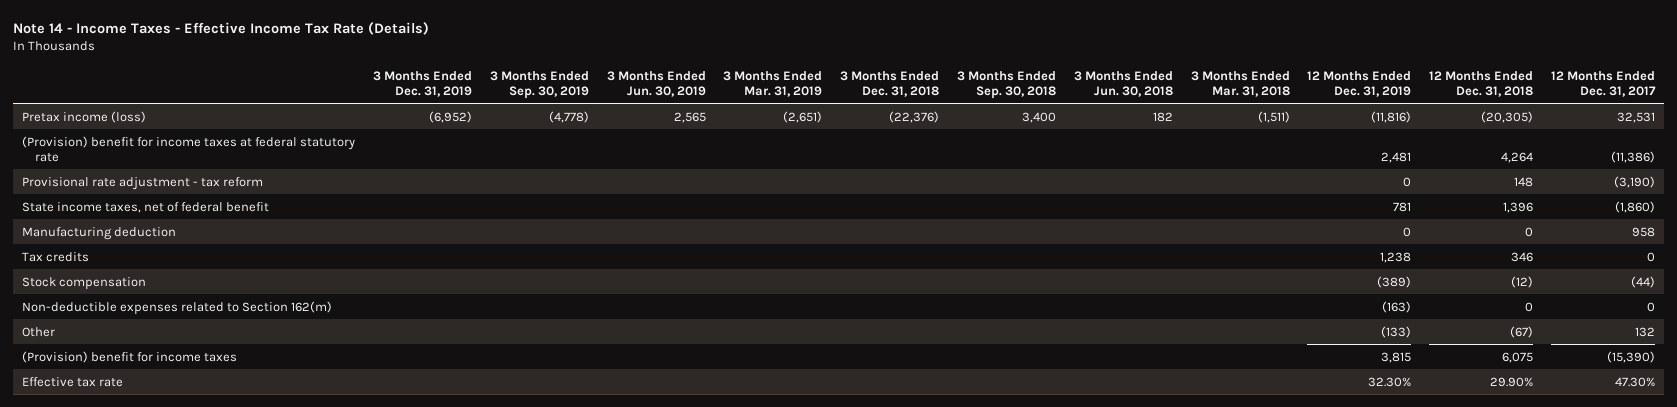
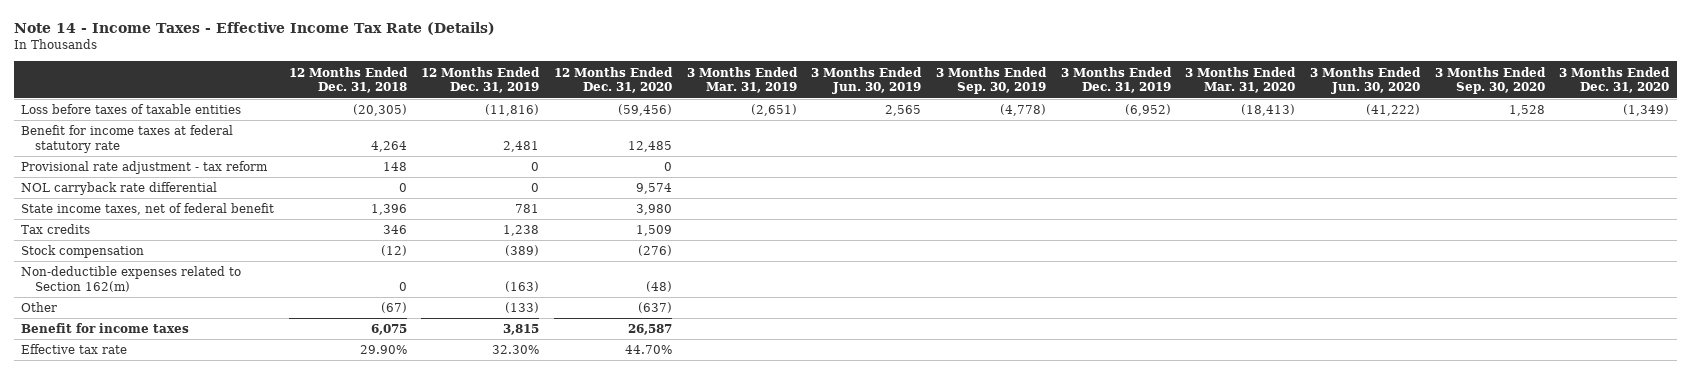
- | 3 Months Ended Dec. 31, 2019 | 3 Months Ended Sep. 30, 2019 | 3 Months Ended Jun. 30, 2019 | 3 Months Ended Mar. 31, 2019 | 3 Months Ended Dec. 31, 2018 | 3 Months Ended Sep. 30, 2018 | 3 Months Ended Jun. 30, 2018 | 3 Months Ended Mar. 31, 2018 | 12 Months Ended Dec. 31, 2019 | 12 Months Ended Dec. 31, 2018 | 12 Months Ended Dec. 31, 2017
+ | 12 Months Ended Dec. 31, 2018 | 12 Months Ended Dec. 31, 2019 | 12 Months Ended Dec. 31, 2020 | 3 Months Ended Mar. 31, 2019 | 3 Months Ended Jun. 30, 2019 | 3 Months Ended Sep. 30, 2019 | 3 Months Ended Dec. 31, 2019 | 3 Months Ended Mar. 31, 2020 | 3 Months Ended Jun. 30, 2020 | 3 Months Ended Sep. 30, 2020 | 3 Months Ended Dec. 31, 2020
- Pretax income (loss) | (6,952) | (4,778) | 2,565 | (2,651) | (22,376) | 3,400 | 182 | (1,511) | (11,816) | (20,305) | 32,531
- (Provision) benefit for income taxes at federal statutory rate | | | | | | | | | 2,481 | 4,264 | (11,386)
+ Loss before taxes of taxable entities | (20,305) | (11,816) | (59,456) | (2,651) | 2,565 | (4,778) | (6,952) | (18,413) | (41,222) | 1,528 | (1,349)
+ Benefit for income taxes at federal statutory rate | 4,264 | 2,481 | 12,485 | | | | | | | |
+ NOL carryback rate differential | 0 | 0 | 9,574 | | | | | | | |
- Manufacturing deduction | | | | | | | | | 0 | 0 | 958
- (Provision) benefit for income taxes | | | | | | | | | 3,815 | 6,075 | (15,390)
+ Benefit for income taxes | 6,075 | 3,815 | 26,587 | | | | | | | |

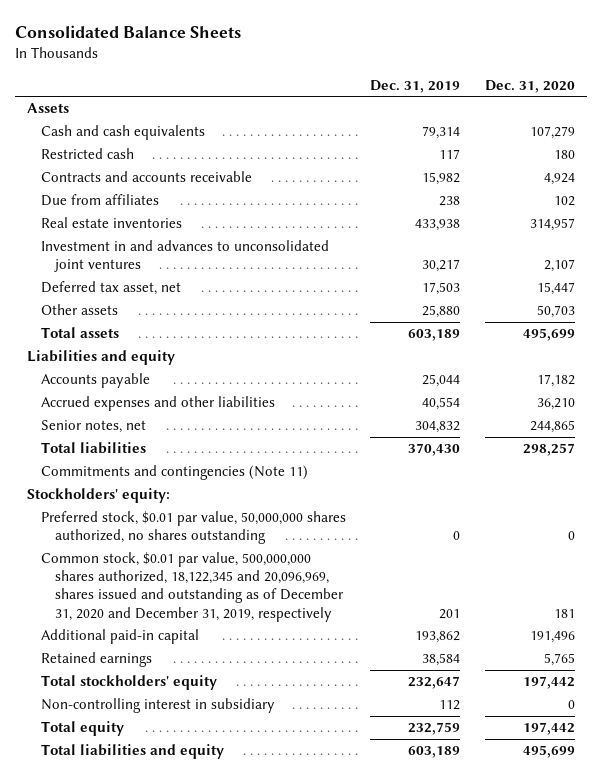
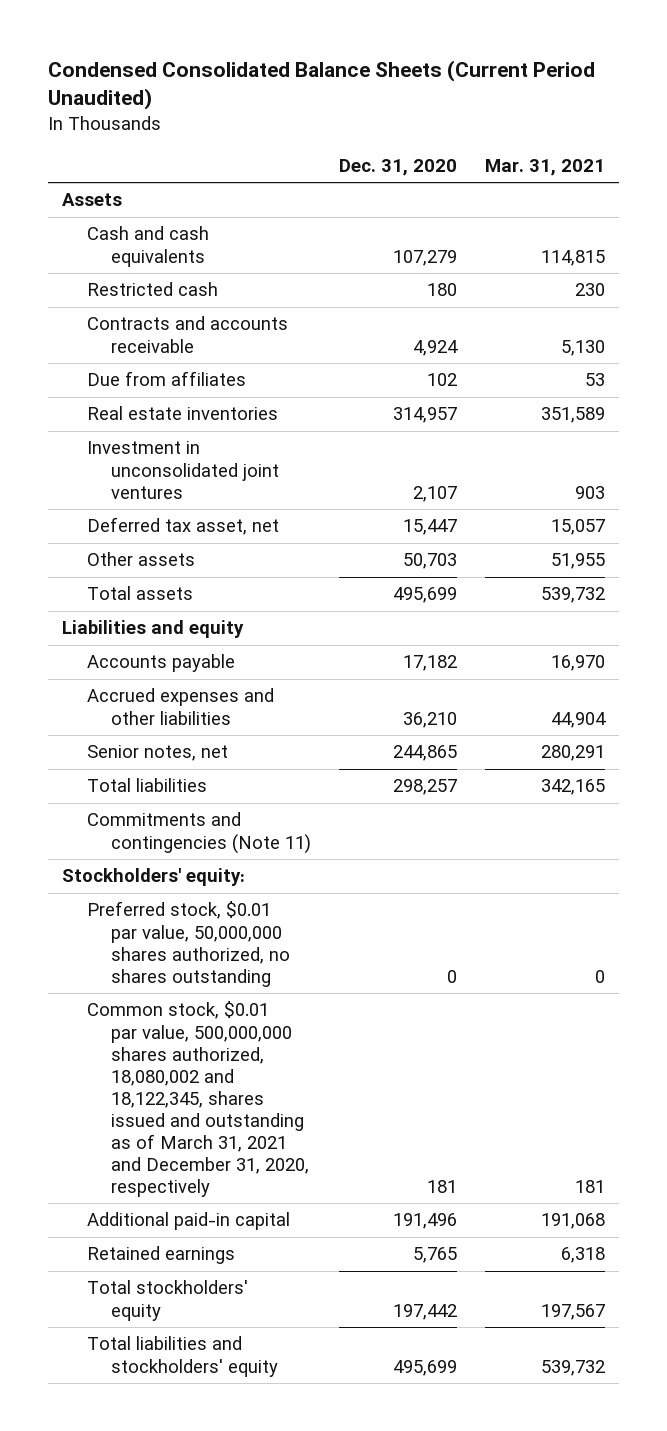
- Consolidated Balance Sheets
+ Condensed Consolidated Balance Sheets (Current Period Unaudited)
- | Dec. 31, 2019 | Dec. 31, 2020
+ | Dec. 31, 2020 | Mar. 31, 2021
- Investment in and advances to unconsolidated joint ventures | 30,217 | 2,107
+ Investment in unconsolidated joint ventures | 2,107 | 903
- Common stock, $0.01 par value, 500,000,000 shares authorized, 18,122,345 and 20,096,969, shares issued and outstanding as of December 31, 2020 and December 31, 2019, respectively | 201 | 181
+ Common stock, $0.01 par value, 500,000,000 shares authorized, 18,080,002 and 18,122,345, shares issued and outstanding as of March 31, 2021 and December 31, 2020, respectively | 181 | 181
- Non-controlling interest in subsidiary | 112 | 0
- Total equity | 232,759 | 197,442
- Total liabilities and equity | 603,189 | 495,699
+ Total liabilities and stockholders' equity | 495,699 | 539,732

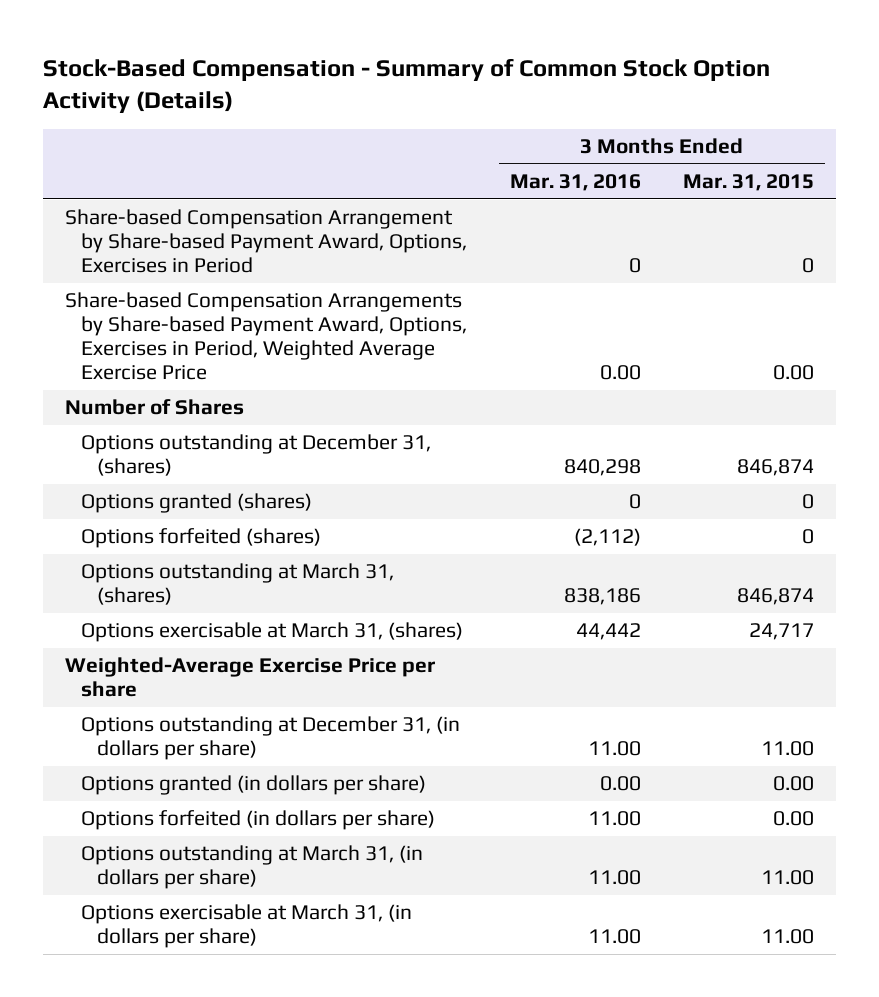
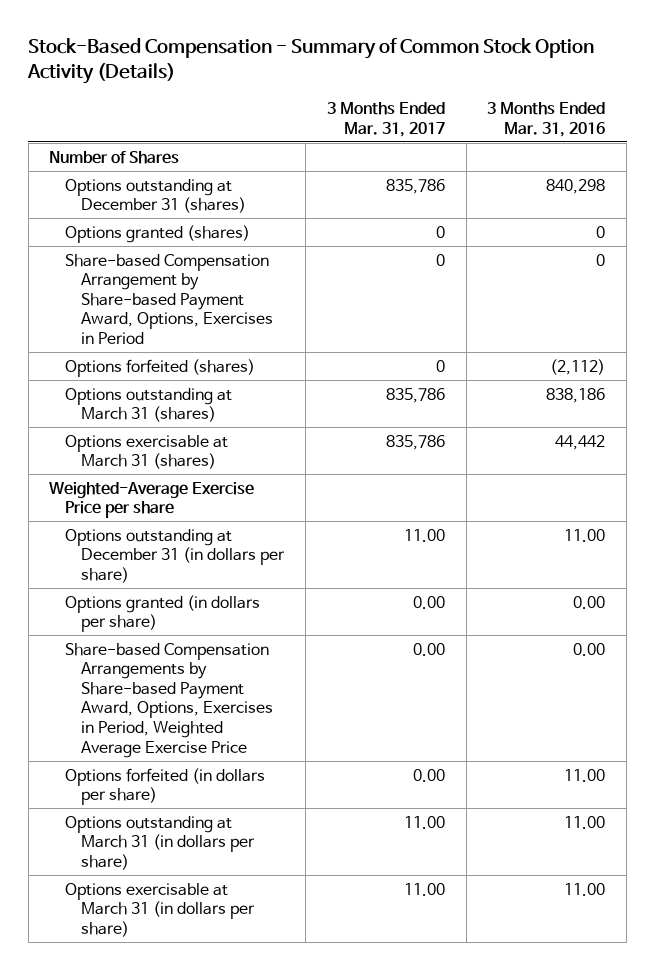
- | 3 Months Ended Mar. 31, 2016 | 3 Months Ended Mar. 31, 2015
+ | 3 Months Ended Mar. 31, 2017 | 3 Months Ended Mar. 31, 2016
- Options outstanding at December 31, (shares) | 840,298 | 846,874
+ Options outstanding at December 31 (shares) | 835,786 | 840,298
moved down: Share-based Compensation Arrangement by Share-based Payment Award, Options, Exercises in Period | 0 | 0
- Options outstanding at March 31, (shares) | 838,186 | 846,874
- Options exercisable at March 31, (shares) | 44,442 | 24,717
+ Options outstanding at March 31 (shares) | 835,786 | 838,186
+ Options exercisable at March 31 (shares) | 835,786 | 44,442
- Options outstanding at December 31, (in dollars per share) | 11.00 | 11.00
+ Options outstanding at December 31 (in dollars per share) | 11.00 | 11.00
moved down: Share-based Compensation Arrangements by Share-based Payment Award, Options, Exercises in Period, Weighted Average Exercise Price | 0.00 | 0.00
- Options outstanding at March 31, (in dollars per share) | 11.00 | 11.00
- Options exercisable at March 31, (in dollars per share) | 11.00 | 11.00
+ Options outstanding at March 31 (in dollars per share) | 11.00 | 11.00
+ Options exercisable at March 31 (in dollars per share) | 11.00 | 11.00

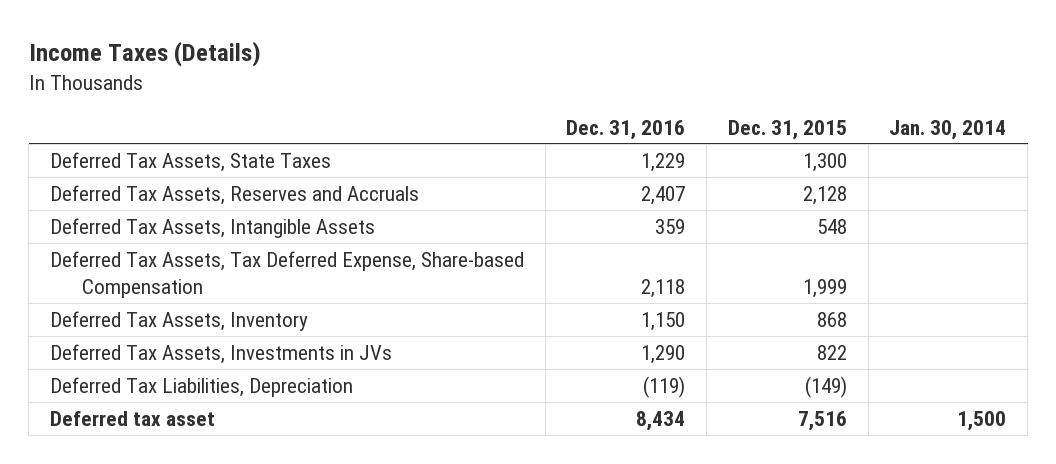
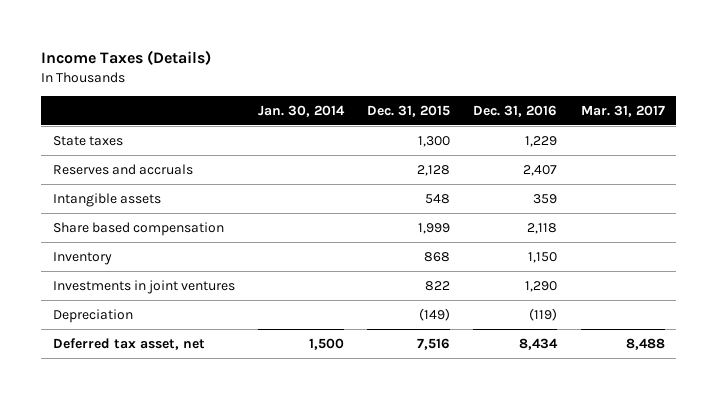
- | Dec. 31, 2016 | Dec. 31, 2015 | Jan. 30, 2014
+ | Jan. 30, 2014 | Dec. 31, 2015 | Dec. 31, 2016 | Mar. 31, 2017
- Deferred Tax Assets, State Taxes | 1,229 | 1,300 |
- Deferred Tax Assets, Reserves and Accruals | 2,407 | 2,128 |
- Deferred Tax Assets, Intangible Assets | 359 | 548 |
- Deferred Tax Assets, Tax Deferred Expense, Share-based Compensation | 2,118 | 1,999 |
- Deferred Tax Assets, Inventory | 1,150 | 868 |
- Deferred Tax Assets, Investments in JVs | 1,290 | 822 |
- Deferred Tax Liabilities, Depreciation | (119) | (149) |
- Deferred tax asset | 8,434 | 7,516 | 1,500
+ State taxes | | 1,300 | 1,229 |
+ Reserves and accruals | | 2,128 | 2,407 |
+ Intangible assets | | 548 | 359 |
+ Share based compensation | | 1,999 | 2,118 |
+ Inventory | | 868 | 1,150 |
+ Investments in joint ventures | | 822 | 1,290 |
+ Depreciation | | (149) | (119) |
+ Deferred tax asset, net | 1,500 | 7,516 | 8,434 | 8,488

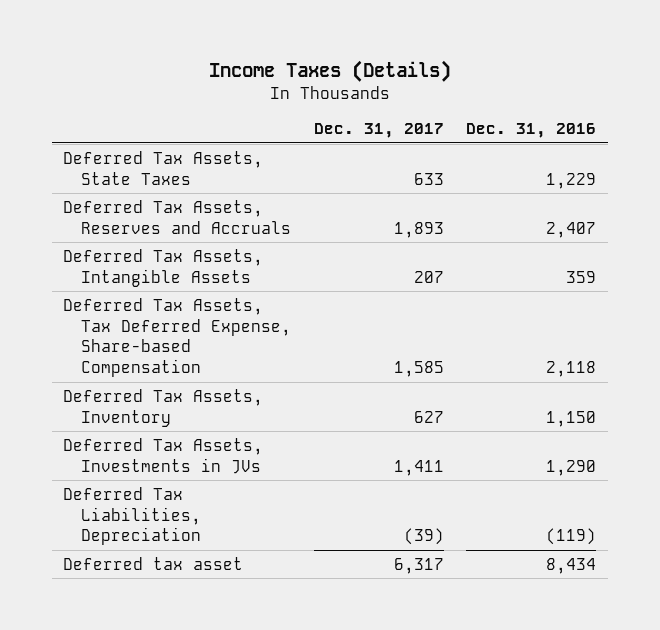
- | Jan. 30, 2014 | Dec. 31, 2015 | Dec. 31, 2016 | Mar. 31, 2017
+ | Dec. 31, 2017 | Dec. 31, 2016
- State taxes | | 1,300 | 1,229 |
- Reserves and accruals | | 2,128 | 2,407 |
- Intangible assets | | 548 | 359 |
- Share based compensation | | 1,999 | 2,118 |
- Inventory | | 868 | 1,150 |
- Investments in joint ventures | | 822 | 1,290 |
- Depreciation | | (149) | (119) |
- Deferred tax asset, net | 1,500 | 7,516 | 8,434 | 8,488
+ Deferred Tax Assets, State Taxes | 633 | 1,229
+ Deferred Tax Assets, Reserves and Accruals | 1,893 | 2,407
+ Deferred Tax Assets, Intangible Assets | 207 | 359
+ Deferred Tax Assets, Tax Deferred Expense, Share-based Compensation | 1,585 | 2,118
+ Deferred Tax Assets, Inventory | 627 | 1,150
+ Deferred Tax Assets, Investments in JVs | 1,411 | 1,290
+ Deferred Tax Liabilities, Depreciation | (39) | (119)
+ Deferred tax asset | 6,317 | 8,434

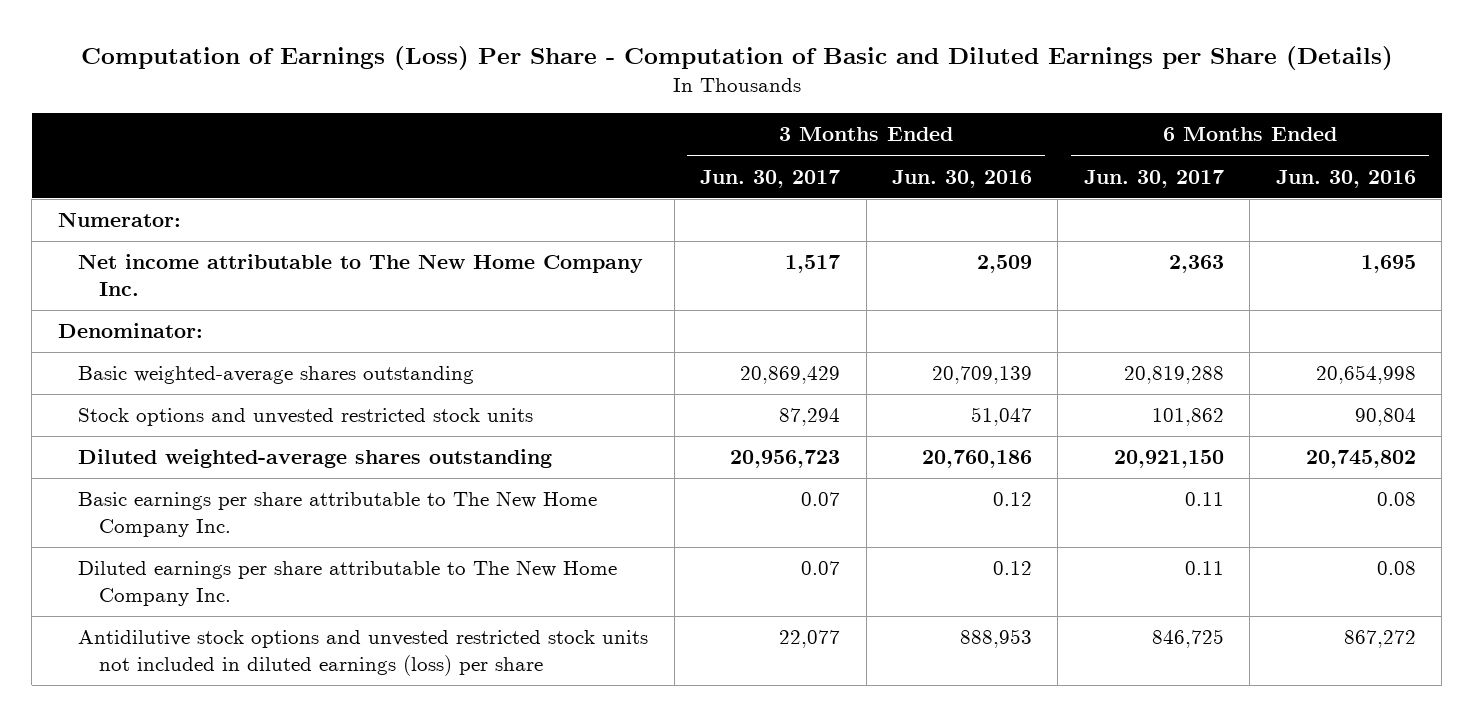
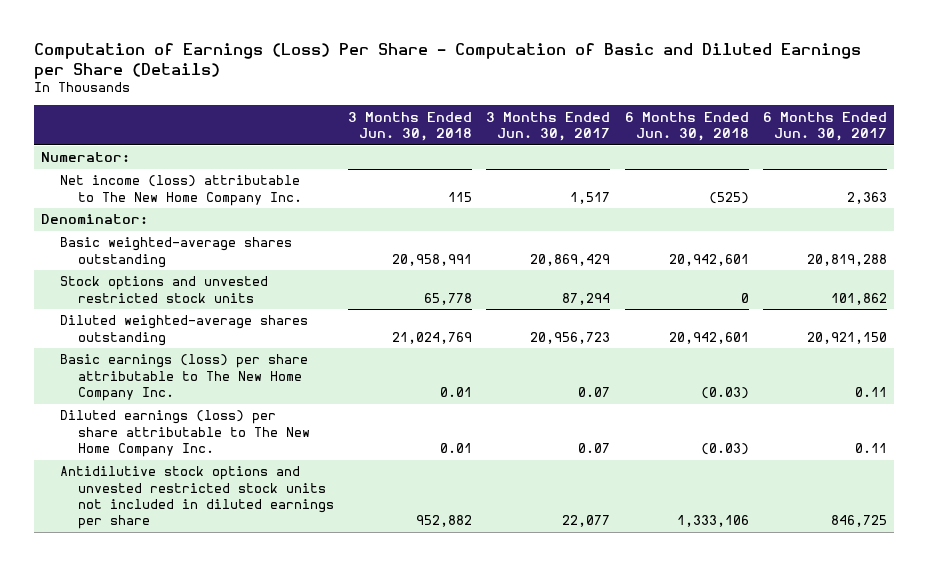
- | 3 Months Ended Jun. 30, 2017 | 3 Months Ended Jun. 30, 2016 | 6 Months Ended Jun. 30, 2017 | 6 Months Ended Jun. 30, 2016
+ | 3 Months Ended Jun. 30, 2018 | 3 Months Ended Jun. 30, 2017 | 6 Months Ended Jun. 30, 2018 | 6 Months Ended Jun. 30, 2017
- Net income attributable to The New Home Company Inc. | 1,517 | 2,509 | 2,363 | 1,695
+ Net income (loss) attributable to The New Home Company Inc. | 115 | 1,517 | (525) | 2,363
- Basic earnings per share attributable to The New Home Company Inc. | 0.07 | 0.12 | 0.11 | 0.08
- Diluted earnings per share attributable to The New Home Company Inc. | 0.07 | 0.12 | 0.11 | 0.08
- Antidilutive stock options and unvested restricted stock units not included in diluted earnings (loss) per share | 22,077 | 888,953 | 846,725 | 867,272
+ Basic earnings (loss) per share attributable to The New Home Company Inc. | 0.01 | 0.07 | (0.03) | 0.11
+ Diluted earnings (loss) per share attributable to The New Home Company Inc. | 0.01 | 0.07 | (0.03) | 0.11
+ Antidilutive stock options and unvested restricted stock units not included in diluted earnings per share | 952,882 | 22,077 | 1,333,106 | 846,725

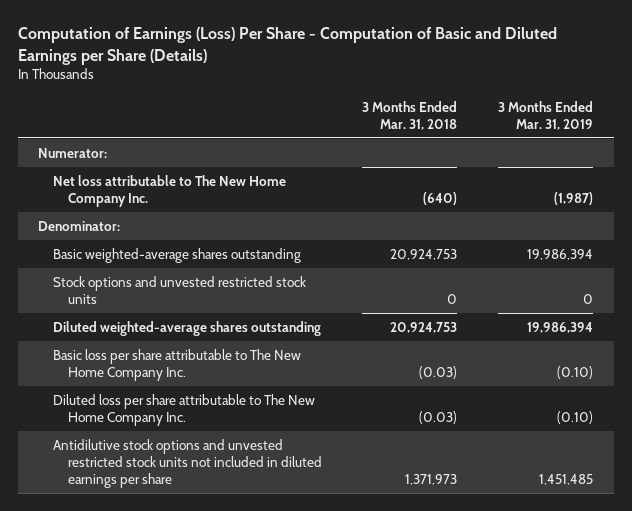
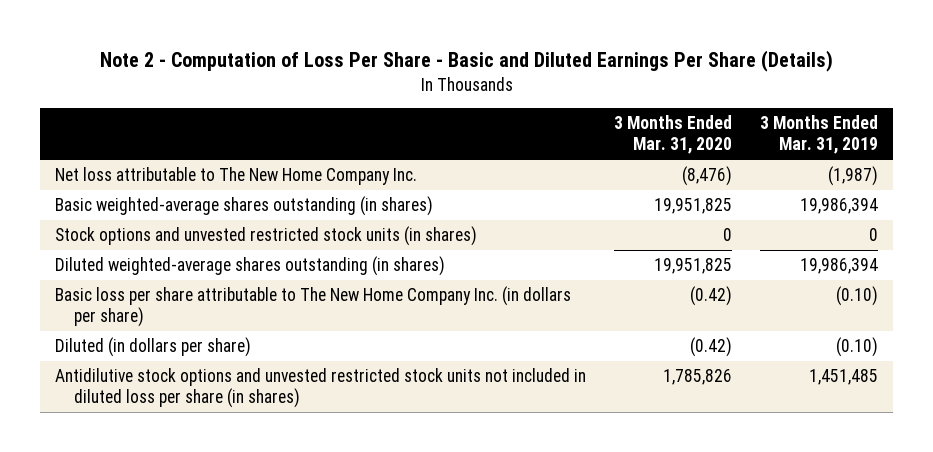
- Computation of Earnings (Loss) Per Share - Computation of Basic and Diluted Earnings per Share (Details)
+ Note 2 - Computation of Loss Per Share - Basic and Diluted Earnings Per Share (Details)
- | 3 Months Ended Mar. 31, 2018 | 3 Months Ended Mar. 31, 2019
+ | 3 Months Ended Mar. 31, 2020 | 3 Months Ended Mar. 31, 2019
- Numerator:
- Denominator:
- Basic weighted-average shares outstanding | 20,924,753 | 19,986,394
- Stock options and unvested restricted stock units | 0 | 0
- Diluted weighted-average shares outstanding | 20,924,753 | 19,986,394
- Basic loss per share attributable to The New Home Company Inc. | (0.03) | (0.10)
- Diluted loss per share attributable to The New Home Company Inc. | (0.03) | (0.10)
- Antidilutive stock options and unvested restricted stock units not included in diluted earnings per share | 1,371,973 | 1,451,485
+ Basic weighted-average shares outstanding (in shares) | 19,951,825 | 19,986,394
+ Stock options and unvested restricted stock units (in shares) | 0 | 0
+ Diluted weighted-average shares outstanding (in shares) | 19,951,825 | 19,986,394
+ Basic loss per share attributable to The New Home Company Inc. (in dollars per share) | (0.42) | (0.10)
+ Diluted (in dollars per share) | (0.42) | (0.10)
+ Antidilutive stock options and unvested restricted stock units not included in diluted loss per share (in shares) | 1,785,826 | 1,451,485

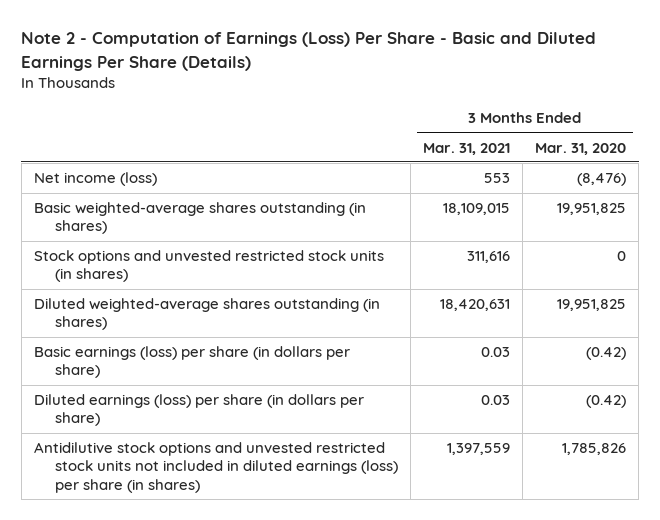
- Note 2 - Computation of Loss Per Share - Basic and Diluted Earnings Per Share (Details)
+ Note 2 - Computation of Earnings (Loss) Per Share - Basic and Diluted Earnings Per Share (Details)
- | 3 Months Ended Mar. 31, 2020 | 3 Months Ended Mar. 31, 2019
+ | 3 Months Ended Mar. 31, 2021 | 3 Months Ended Mar. 31, 2020
- Net loss attributable to The New Home Company Inc. | (8,476) | (1,987)
+ Net income (loss) | 553 | (8,476)
- Basic loss per share attributable to The New Home Company Inc. (in dollars per share) | (0.42) | (0.10)
- Diluted (in dollars per share) | (0.42) | (0.10)
- Antidilutive stock options and unvested restricted stock units not included in diluted loss per share (in shares) | 1,785,826 | 1,451,485
+ Basic earnings (loss) per share (in dollars per share) | 0.03 | (0.42)
+ Diluted earnings (loss) per share (in dollars per share) | 0.03 | (0.42)
+ Antidilutive stock options and unvested restricted stock units not included in diluted earnings (loss) per share (in shares) | 1,397,559 | 1,785,826

